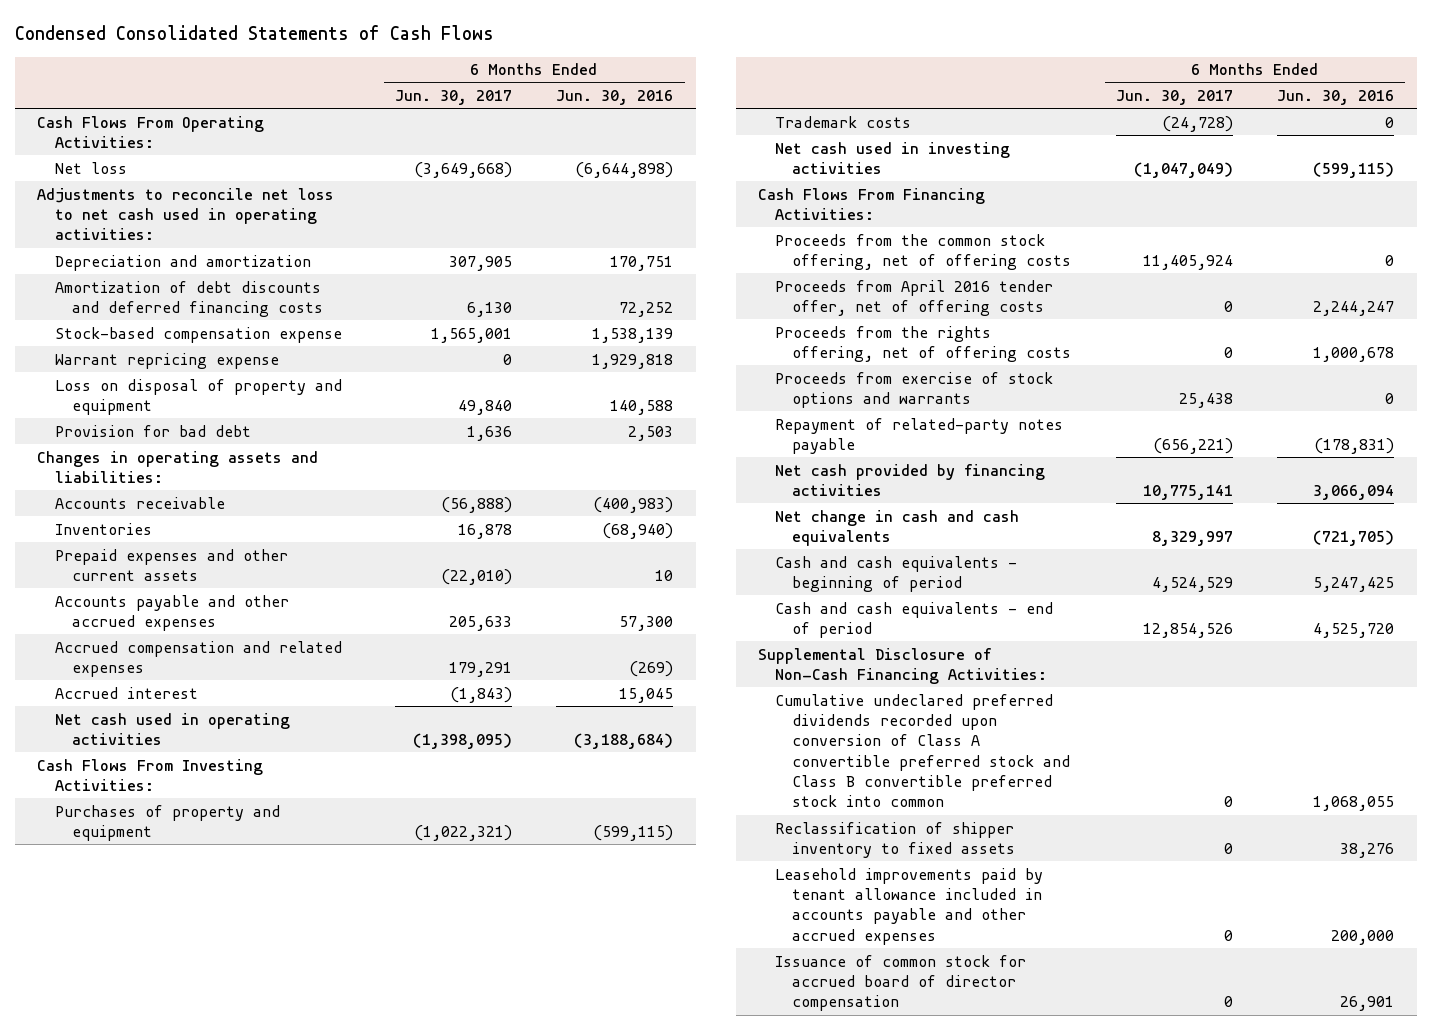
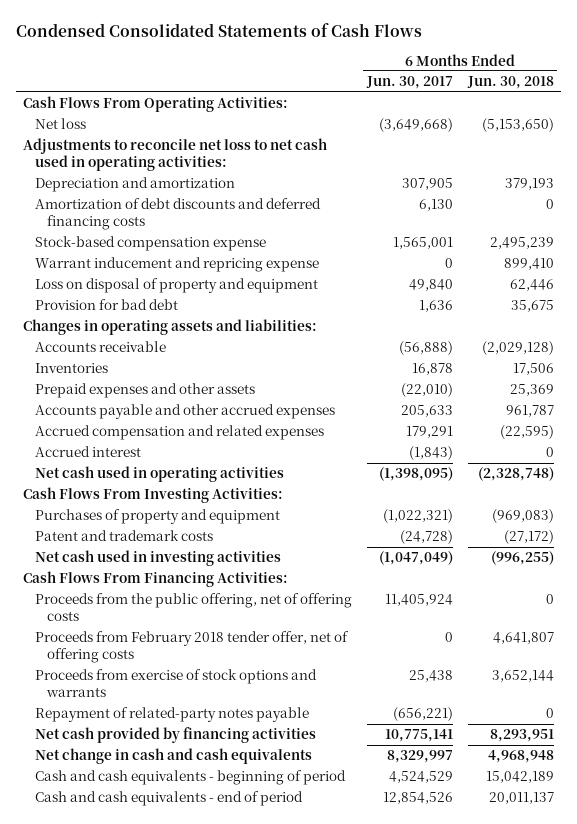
- | 6 Months Ended Jun. 30, 2017 | 6 Months Ended Jun. 30, 2016
+ | 6 Months Ended Jun. 30, 2017 | 6 Months Ended Jun. 30, 2018
- Warrant repricing expense | 0 | 1,929,818
+ Warrant inducement and repricing expense | 0 | 899,410
- Prepaid expenses and other current assets | (22,010) | 10
+ Prepaid expenses and other assets | (22,010) | 25,369
- Trademark costs | (24,728) | 0
+ Patent and trademark costs | (24,728) | (27,172)
- Proceeds from the common stock offering, net of offering costs | 11,405,924 | 0
- Proceeds from April 2016 tender offer, net of offering costs | 0 | 2,244,247
- Proceeds from the rights offering, net of offering costs | 0 | 1,000,678
+ Proceeds from the public offering, net of offering costs | 11,405,924 | 0
+ Proceeds from February 2018 tender offer, net of offering costs | 0 | 4,641,807
- Supplemental Disclosure of Non-Cash Financing Activities:
- Cumulative undeclared preferred dividends recorded upon conversion of Class A convertible preferred stock and Class B convertible preferred stock into common | 0 | 1,068,055
- Reclassification of shipper inventory to fixed assets | 0 | 38,276
- Leasehold improvements paid by tenant allowance included in accounts payable and other accrued expenses | 0 | 200,000
- Issuance of common stock for accrued board of director compensation | 0 | 26,901

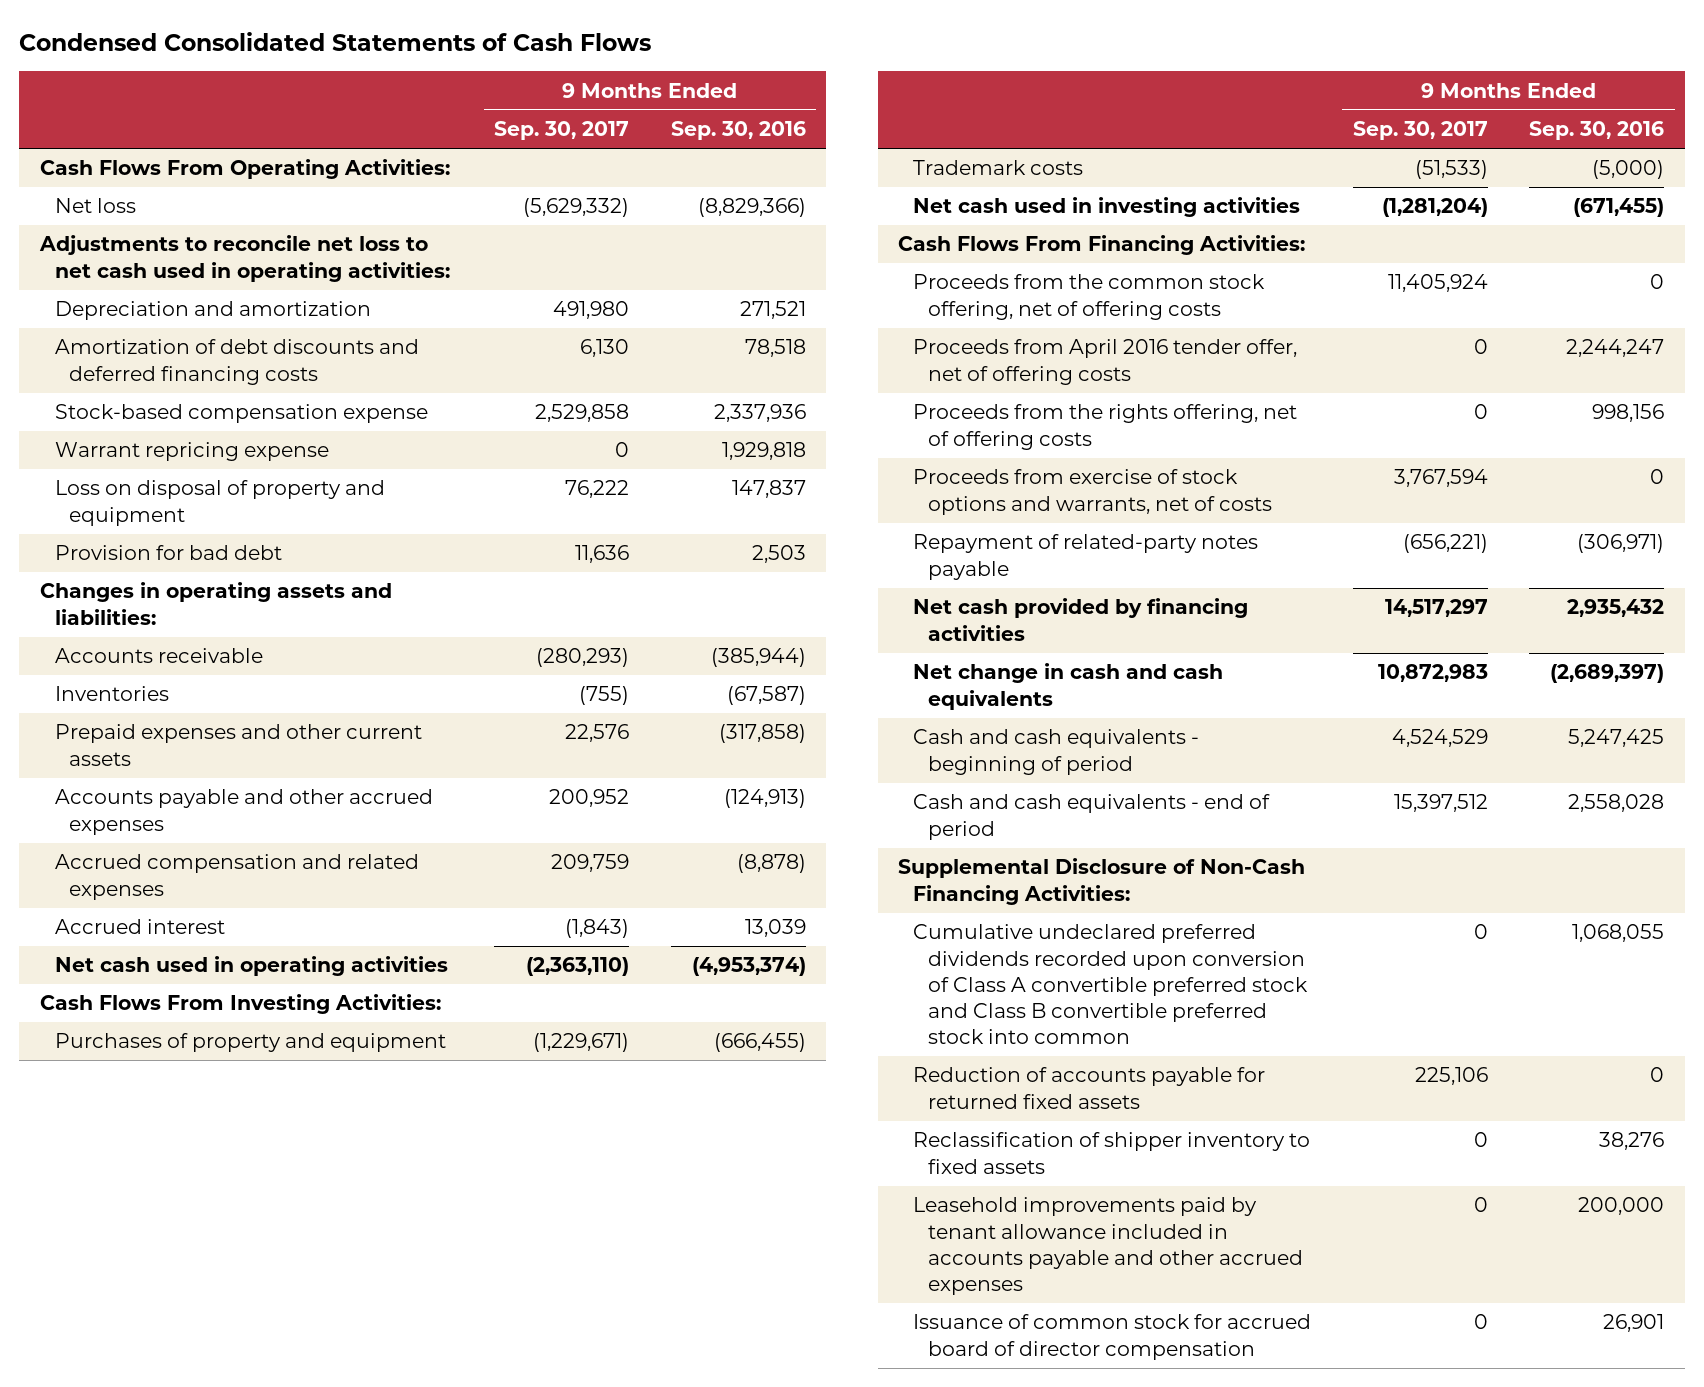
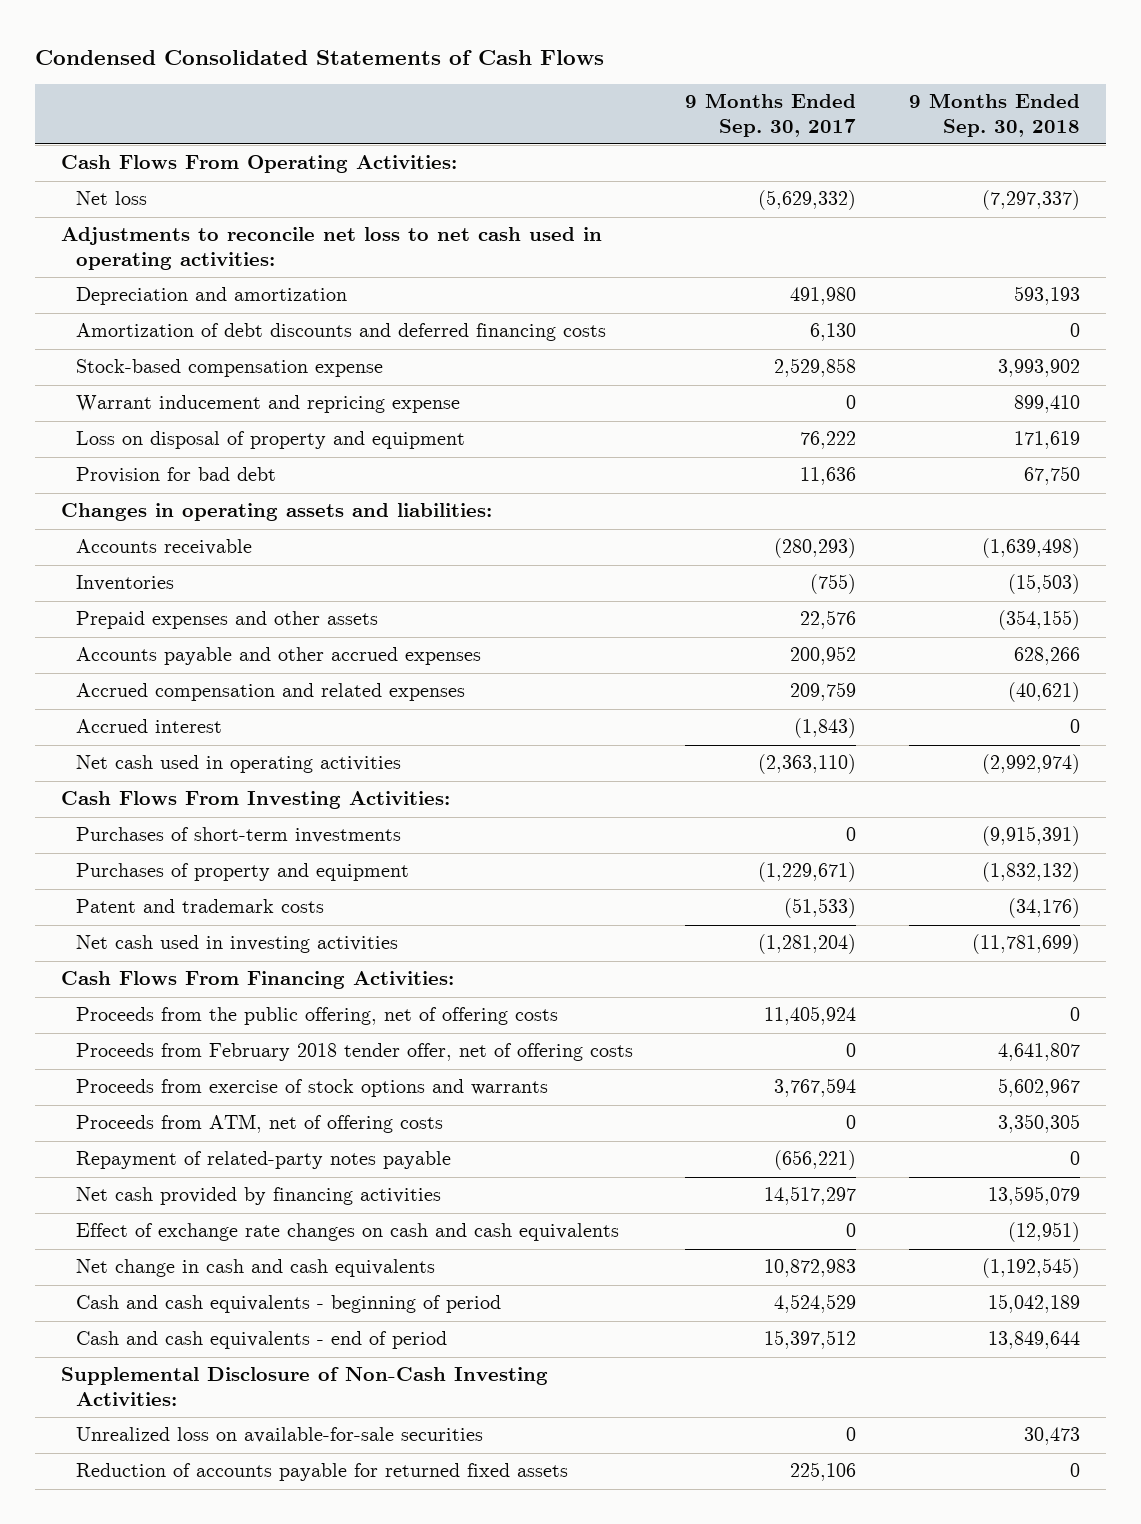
- | 9 Months Ended Sep. 30, 2017 | 9 Months Ended Sep. 30, 2016
+ | 9 Months Ended Sep. 30, 2017 | 9 Months Ended Sep. 30, 2018
- Warrant repricing expense | 0 | 1,929,818
+ Warrant inducement and repricing expense | 0 | 899,410
- Prepaid expenses and other current assets | 22,576 | (317,858)
+ Prepaid expenses and other assets | 22,576 | (354,155)
+ Purchases of short-term investments | 0 | (9,915,391)
- Trademark costs | (51,533) | (5,000)
+ Patent and trademark costs | (51,533) | (34,176)
- Proceeds from the common stock offering, net of offering costs | 11,405,924 | 0
- Proceeds from April 2016 tender offer, net of offering costs | 0 | 2,244,247
- Proceeds from the rights offering, net of offering costs | 0 | 998,156
- Proceeds from exercise of stock options and warrants, net of costs | 3,767,594 | 0
+ Proceeds from the public offering, net of offering costs | 11,405,924 | 0
+ Proceeds from February 2018 tender offer, net of offering costs | 0 | 4,641,807
+ Proceeds from exercise of stock options and warrants | 3,767,594 | 5,602,967
+ Proceeds from ATM, net of offering costs | 0 | 3,350,305
+ Effect of exchange rate changes on cash and cash equivalents | 0 | (12,951)
- Supplemental Disclosure of Non-Cash Financing Activities:
- Cumulative undeclared preferred dividends recorded upon conversion of Class A convertible preferred stock and Class B convertible preferred stock into common | 0 | 1,068,055
+ Supplemental Disclosure of Non-Cash Investing Activities:
+ Unrealized loss on available-for-sale securities | 0 | 30,473
- Reclassification of shipper inventory to fixed assets | 0 | 38,276
- Leasehold improvements paid by tenant allowance included in accounts payable and other accrued expenses | 0 | 200,000
- Issuance of common stock for accrued board of director compensation | 0 | 26,901

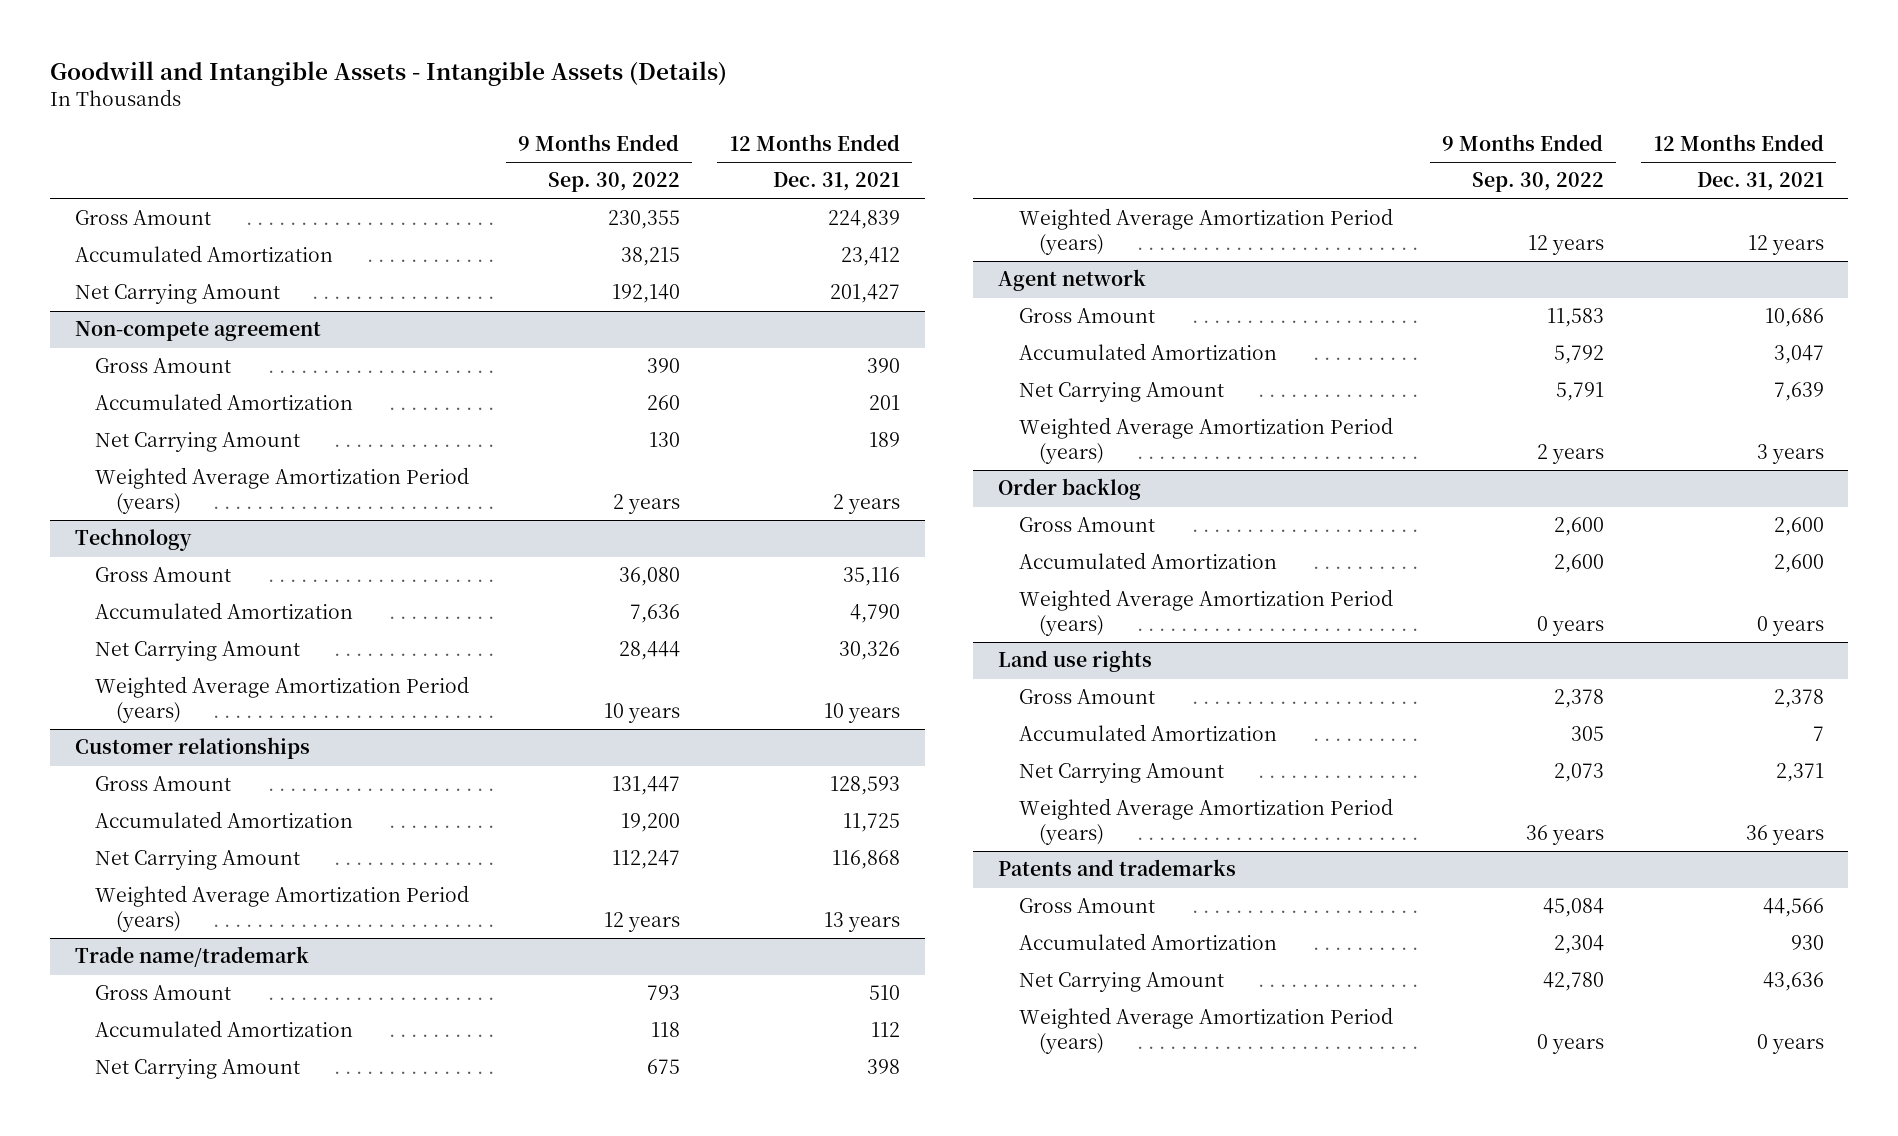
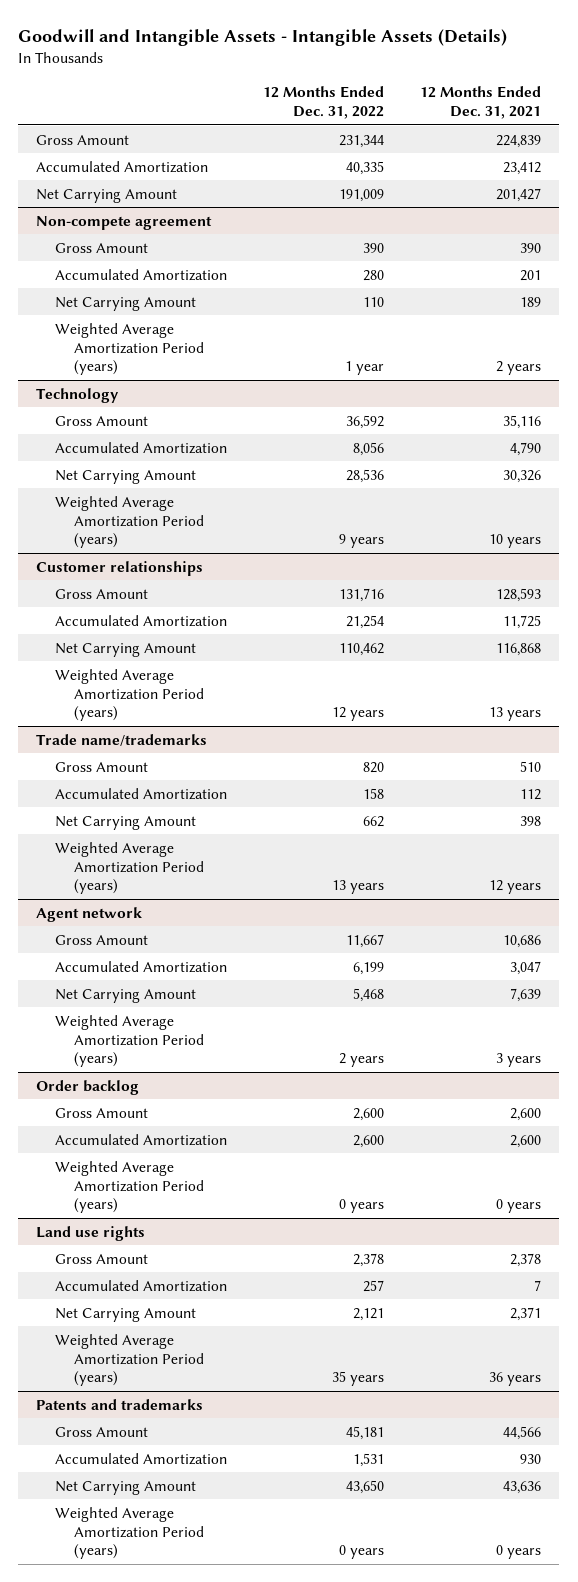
- | 9 Months Ended Sep. 30, 2022 | 12 Months Ended Dec. 31, 2021
+ | 12 Months Ended Dec. 31, 2022 | 12 Months Ended Dec. 31, 2021
- Trade name/trademark
+ Trade name/trademarks

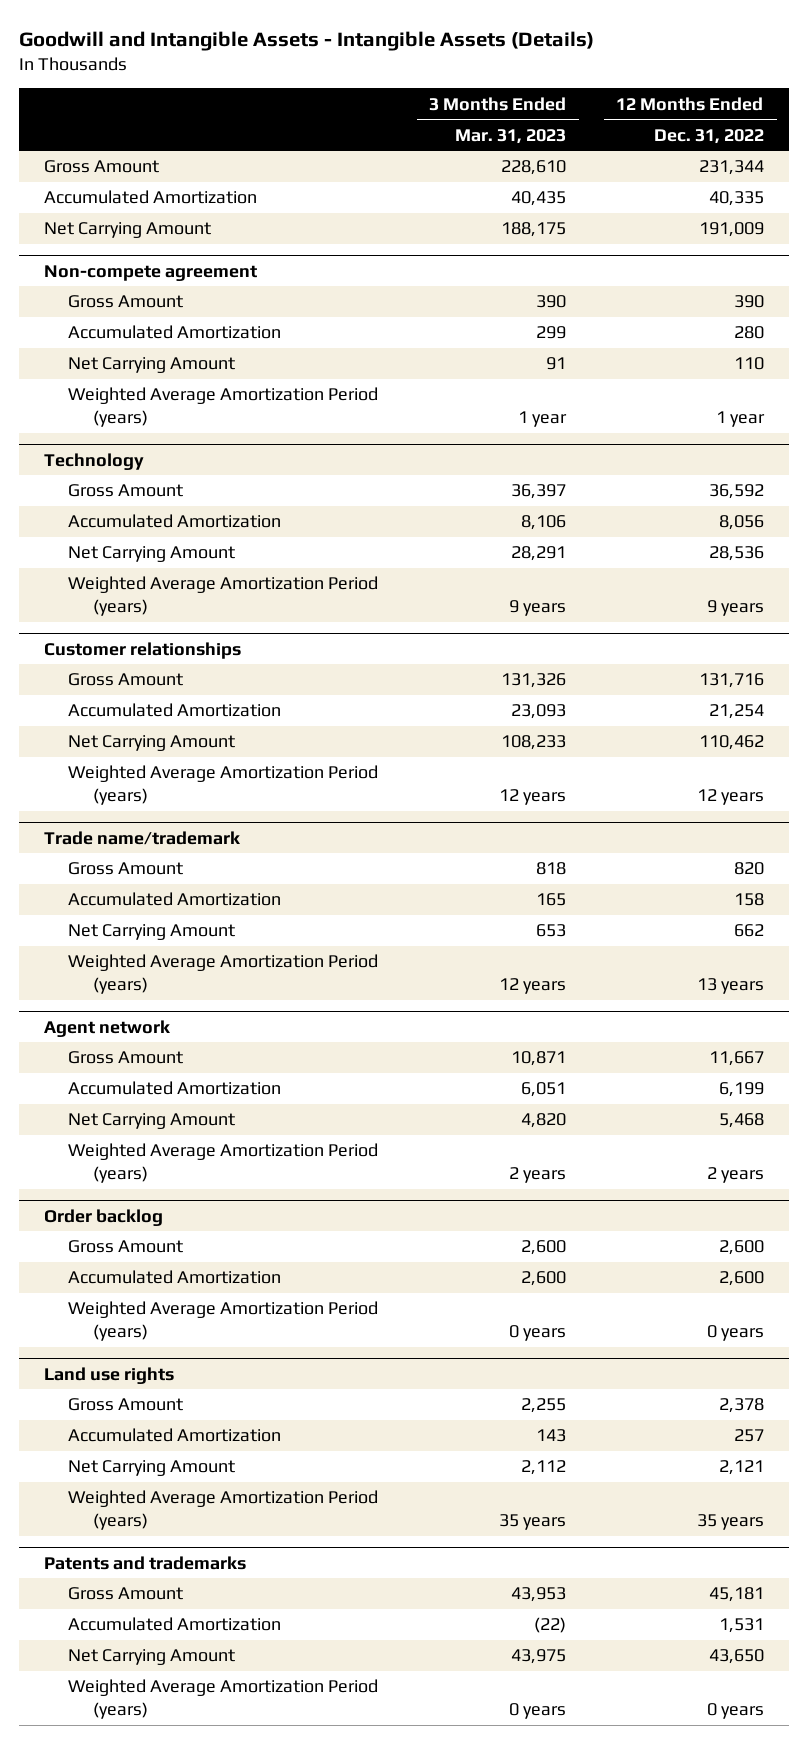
- | 12 Months Ended Dec. 31, 2022 | 12 Months Ended Dec. 31, 2021
+ | 3 Months Ended Mar. 31, 2023 | 12 Months Ended Dec. 31, 2022
- Trade name/trademarks
+ Trade name/trademark

